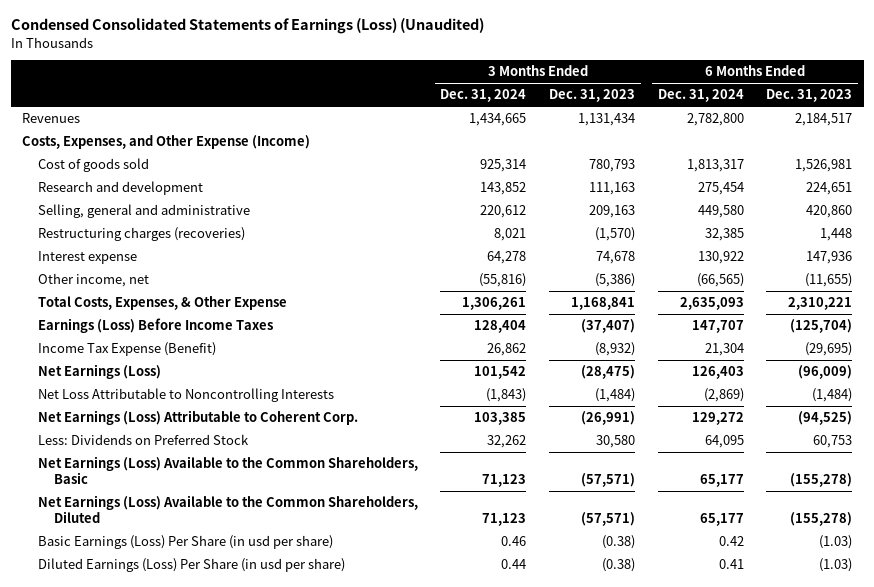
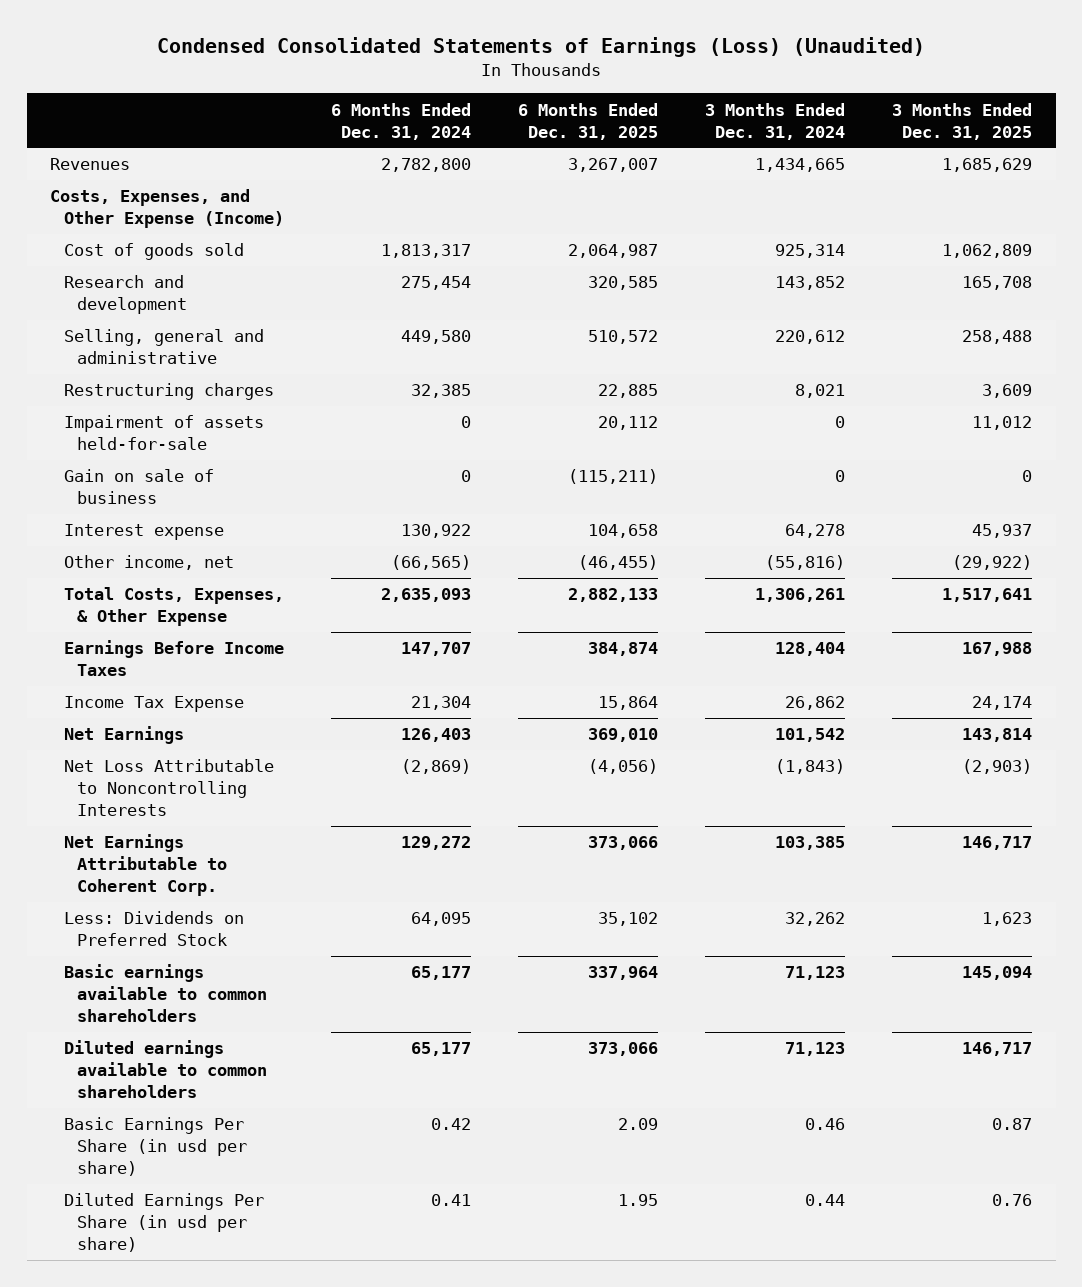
- | 3 Months Ended Dec. 31, 2024 | 3 Months Ended Dec. 31, 2023 | 6 Months Ended Dec. 31, 2024 | 6 Months Ended Dec. 31, 2023
+ | 6 Months Ended Dec. 31, 2024 | 6 Months Ended Dec. 31, 2025 | 3 Months Ended Dec. 31, 2024 | 3 Months Ended Dec. 31, 2025
- Restructuring charges (recoveries) | 8,021 | (1,570) | 32,385 | 1,448
+ Restructuring charges | 32,385 | 22,885 | 8,021 | 3,609
+ Impairment of assets held-for-sale | 0 | 20,112 | 0 | 11,012
+ Gain on sale of business | 0 | (115,211) | 0 | 0
- Earnings (Loss) Before Income Taxes | 128,404 | (37,407) | 147,707 | (125,704)
- Income Tax Expense (Benefit) | 26,862 | (8,932) | 21,304 | (29,695)
- Net Earnings (Loss) | 101,542 | (28,475) | 126,403 | (96,009)
+ Earnings Before Income Taxes | 147,707 | 384,874 | 128,404 | 167,988
+ Income Tax Expense | 21,304 | 15,864 | 26,862 | 24,174
+ Net Earnings | 126,403 | 369,010 | 101,542 | 143,814
- Net Earnings (Loss) Attributable to Coherent Corp. | 103,385 | (26,991) | 129,272 | (94,525)
+ Net Earnings Attributable to Coherent Corp. | 129,272 | 373,066 | 103,385 | 146,717
- Net Earnings (Loss) Available to the Common Shareholders, Basic | 71,123 | (57,571) | 65,177 | (155,278)
- Net Earnings (Loss) Available to the Common Shareholders, Diluted | 71,123 | (57,571) | 65,177 | (155,278)
- Basic Earnings (Loss) Per Share (in usd per share) | 0.46 | (0.38) | 0.42 | (1.03)
- Diluted Earnings (Loss) Per Share (in usd per share) | 0.44 | (0.38) | 0.41 | (1.03)
+ Basic earnings available to common shareholders | 65,177 | 337,964 | 71,123 | 145,094
+ Diluted earnings available to common shareholders | 65,177 | 373,066 | 71,123 | 146,717
+ Basic Earnings Per Share (in usd per share) | 0.42 | 2.09 | 0.46 | 0.87
+ Diluted Earnings Per Share (in usd per share) | 0.41 | 1.95 | 0.44 | 0.76

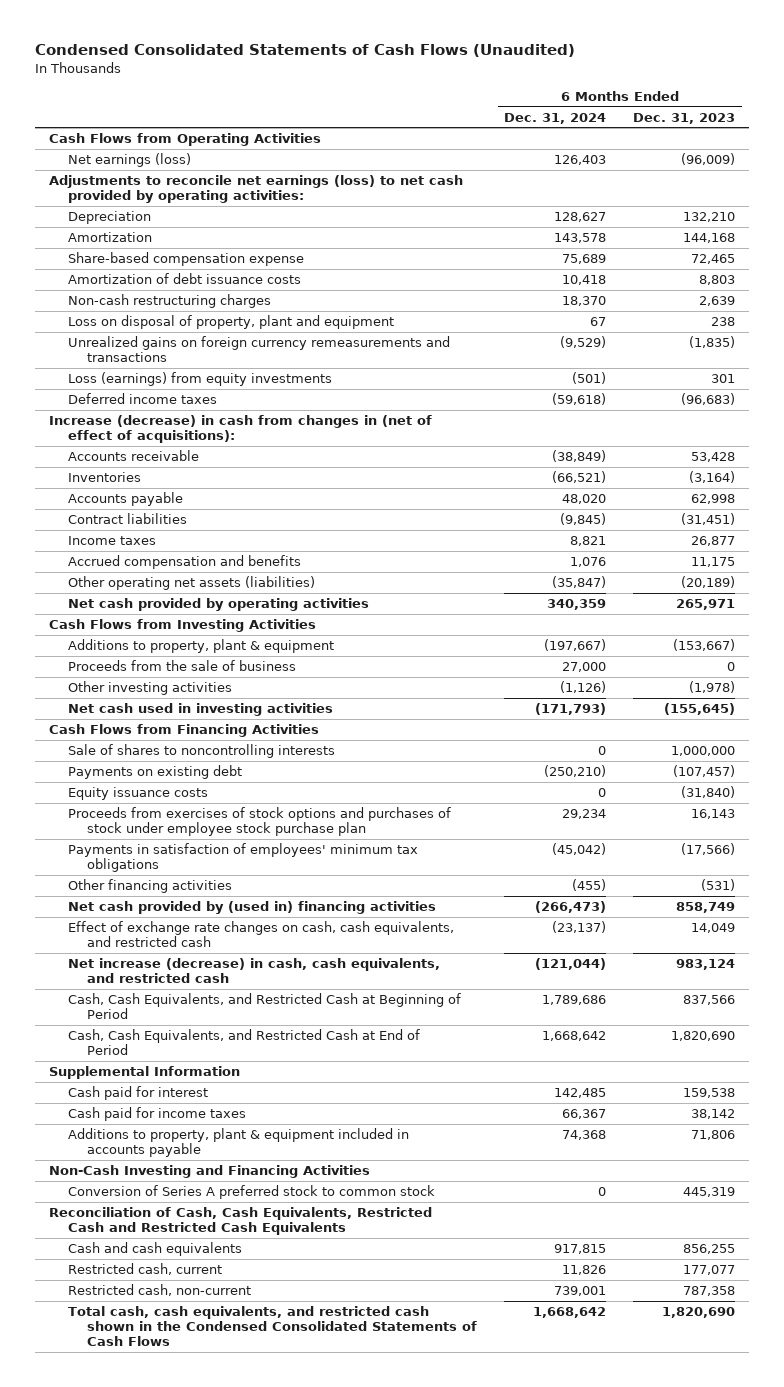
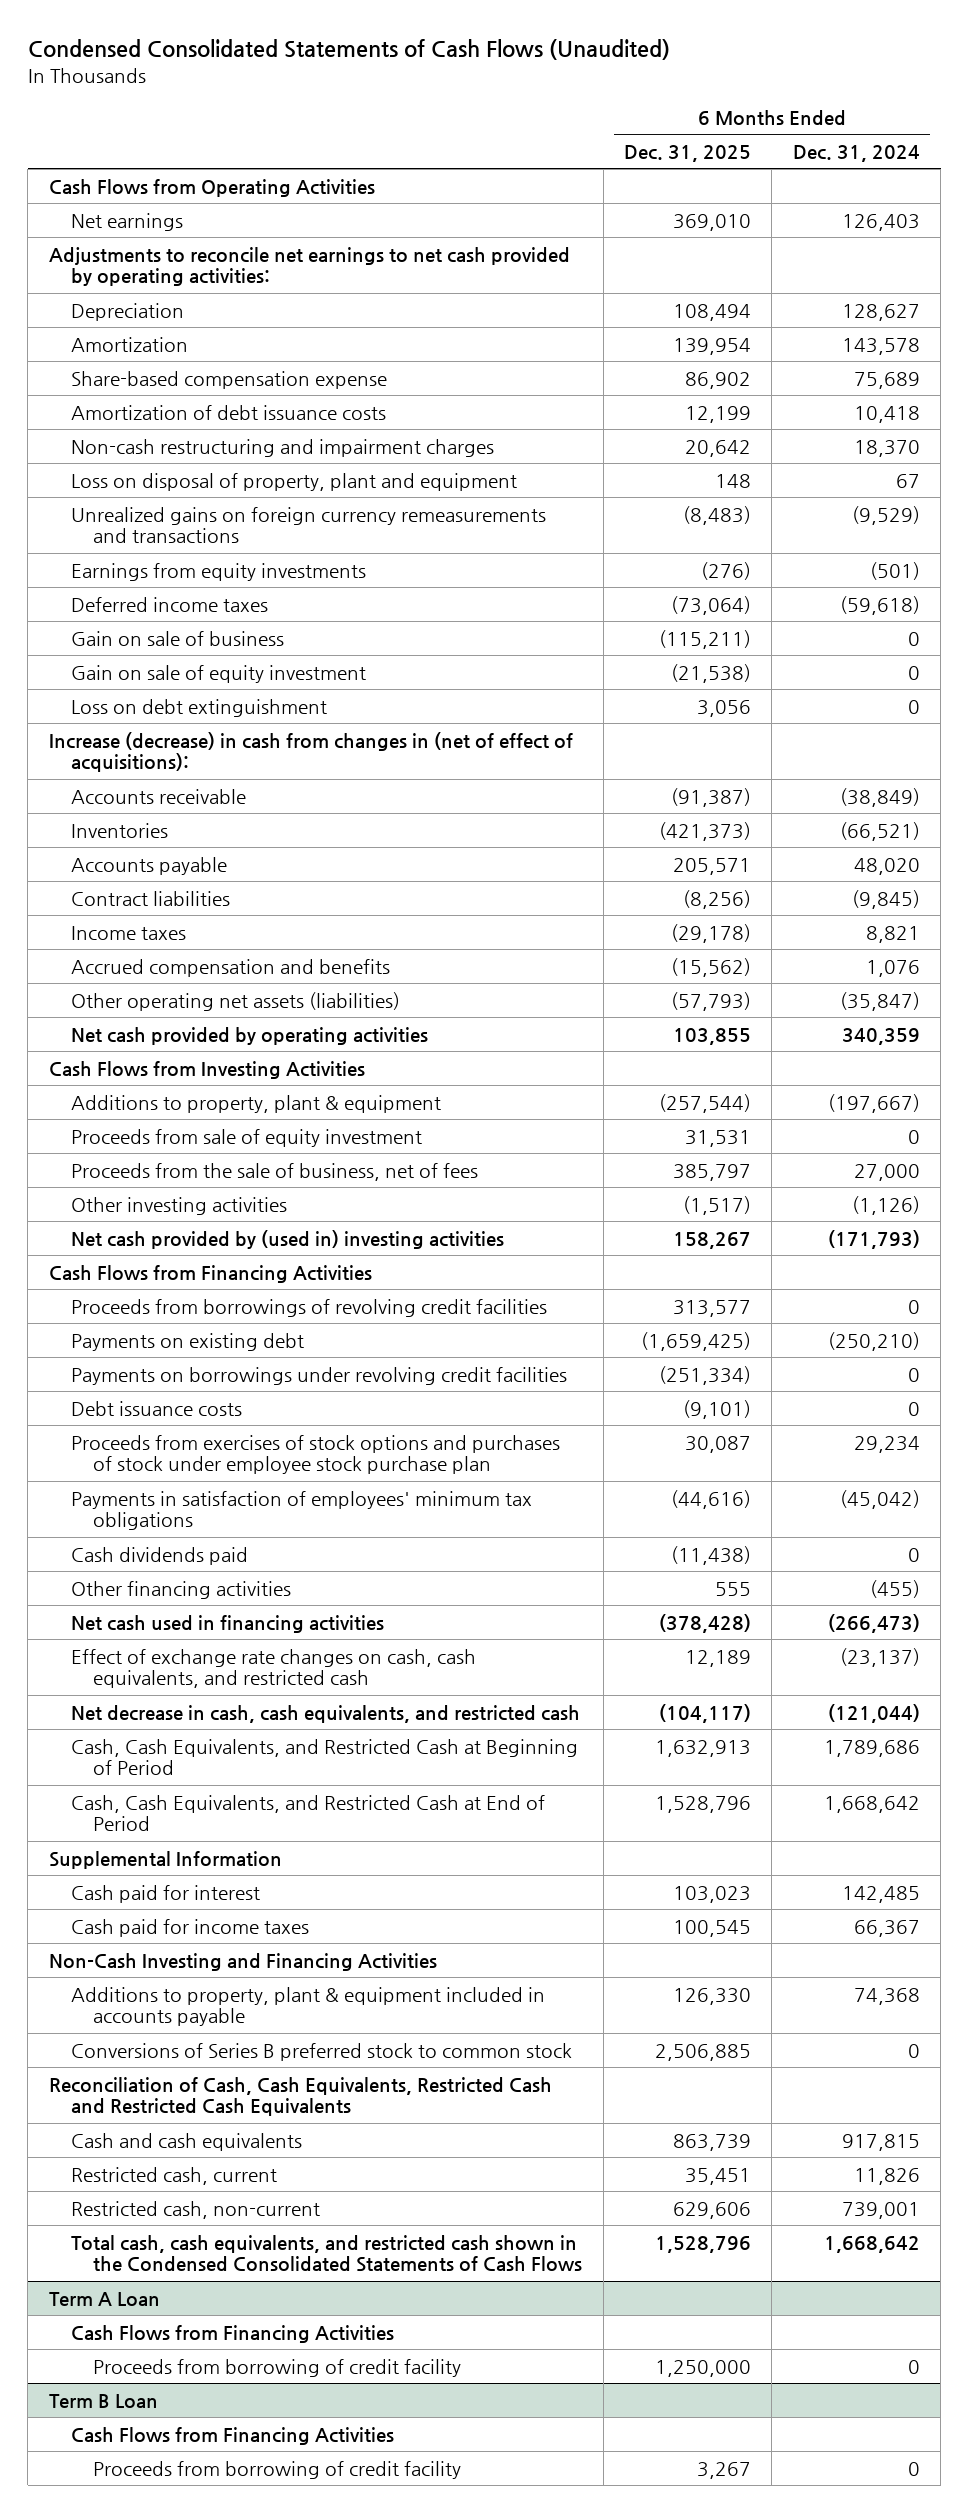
- | 6 Months Ended Dec. 31, 2024 | 6 Months Ended Dec. 31, 2023
+ | 6 Months Ended Dec. 31, 2025 | 6 Months Ended Dec. 31, 2024
- Net earnings (loss) | 126,403 | (96,009)
- Adjustments to reconcile net earnings (loss) to net cash provided by operating activities:
+ Net earnings | 369,010 | 126,403
+ Adjustments to reconcile net earnings to net cash provided by operating activities:
- Non-cash restructuring charges | 18,370 | 2,639
+ Non-cash restructuring and impairment charges | 20,642 | 18,370
- Loss (earnings) from equity investments | (501) | 301
+ Earnings from equity investments | (276) | (501)
+ Gain on sale of business | (115,211) | 0
+ Gain on sale of equity investment | (21,538) | 0
+ Loss on debt extinguishment | 3,056 | 0
- Proceeds from the sale of business | 27,000 | 0
+ Proceeds from sale of equity investment | 31,531 | 0
+ Proceeds from the sale of business, net of fees | 385,797 | 27,000
- Net cash used in investing activities | (171,793) | (155,645)
+ Net cash provided by (used in) investing activities | 158,267 | (171,793)
- Sale of shares to noncontrolling interests | 0 | 1,000,000
+ Proceeds from borrowings of revolving credit facilities | 313,577 | 0
- Equity issuance costs | 0 | (31,840)
+ Payments on borrowings under revolving credit facilities | (251,334) | 0
+ Debt issuance costs | (9,101) | 0
+ Cash dividends paid | (11,438) | 0
- Net cash provided by (used in) financing activities | (266,473) | 858,749
+ Net cash used in financing activities | (378,428) | (266,473)
- Net increase (decrease) in cash, cash equivalents, and restricted cash | (121,044) | 983,124
+ Net decrease in cash, cash equivalents, and restricted cash | (104,117) | (121,044)
- Conversion of Series A preferred stock to common stock | 0 | 445,319
moved down: Additions to property, plant & equipment included in accounts payable | 126,330 | 74,368
+ Conversions of Series B preferred stock to common stock | 2,506,885 | 0
+ Term A Loan
+ Cash Flows from Financing Activities
+ Proceeds from borrowing of credit facility | 1,250,000 | 0
+ Term B Loan
+ Cash Flows from Financing Activities
+ Proceeds from borrowing of credit facility | 3,267 | 0

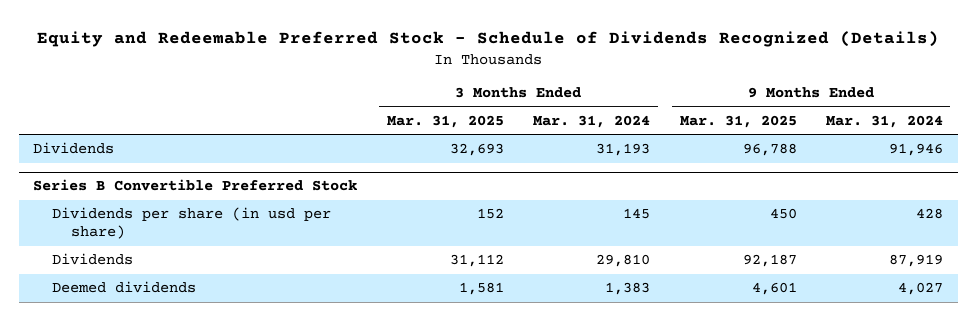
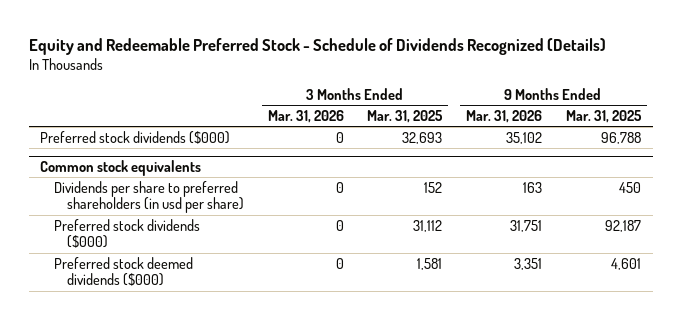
- | 3 Months Ended Mar. 31, 2025 | 3 Months Ended Mar. 31, 2024 | 9 Months Ended Mar. 31, 2025 | 9 Months Ended Mar. 31, 2024
+ | 3 Months Ended Mar. 31, 2026 | 3 Months Ended Mar. 31, 2025 | 9 Months Ended Mar. 31, 2026 | 9 Months Ended Mar. 31, 2025
- Dividends | 32,693 | 31,193 | 96,788 | 91,946
- Series B Convertible Preferred Stock
- Dividends per share (in usd per share) | 152 | 145 | 450 | 428
- Dividends | 31,112 | 29,810 | 92,187 | 87,919
- Deemed dividends | 1,581 | 1,383 | 4,601 | 4,027
+ Preferred stock dividends ($000) | 0 | 32,693 | 35,102 | 96,788
+ Common stock equivalents
+ Dividends per share to preferred shareholders (in usd per share) | 0 | 152 | 163 | 450
+ Preferred stock dividends ($000) | 0 | 31,112 | 31,751 | 92,187
+ Preferred stock deemed dividends ($000) | 0 | 1,581 | 3,351 | 4,601

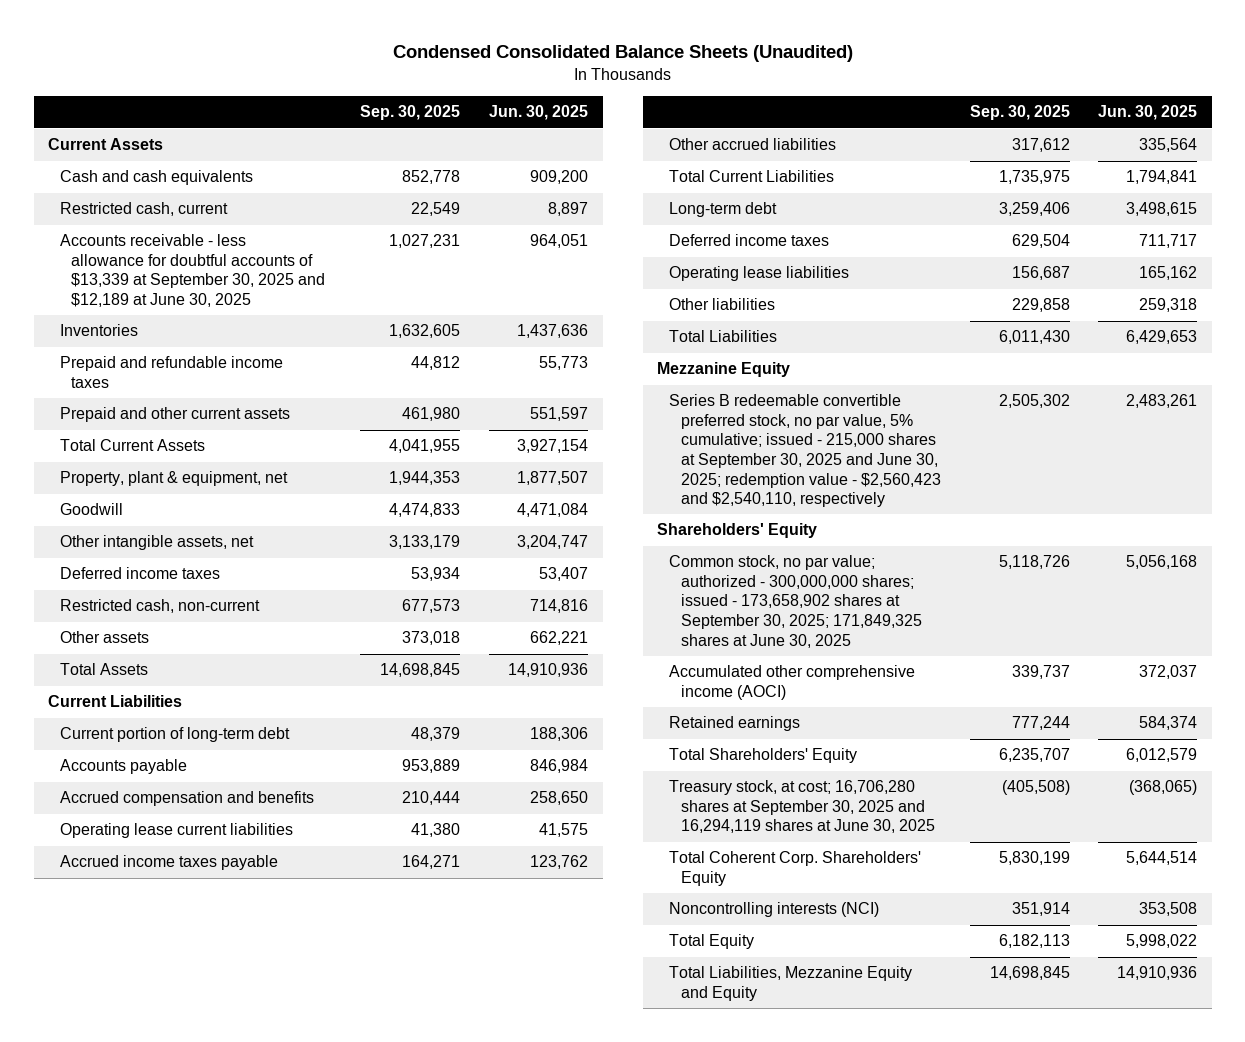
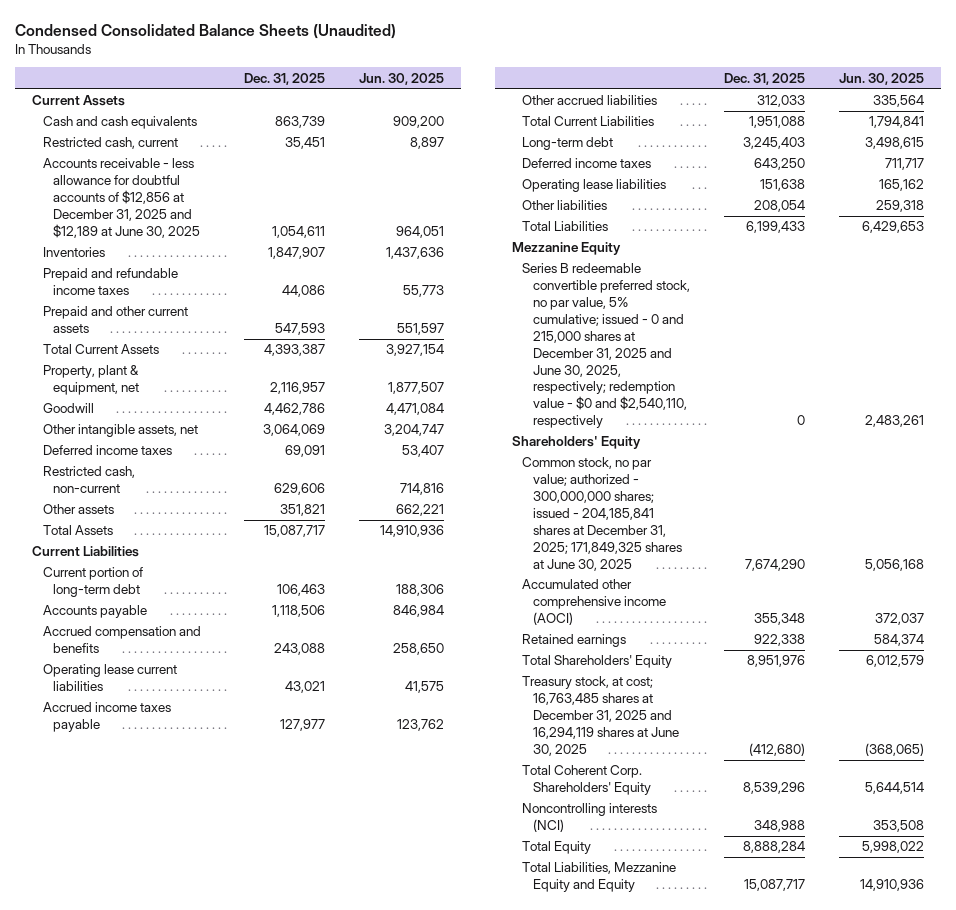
- | Sep. 30, 2025 | Jun. 30, 2025
+ | Dec. 31, 2025 | Jun. 30, 2025
- Accounts receivable - less allowance for doubtful accounts of $13,339 at September 30, 2025 and $12,189 at June 30, 2025 | 1,027,231 | 964,051
+ Accounts receivable - less allowance for doubtful accounts of $12,856 at December 31, 2025 and $12,189 at June 30, 2025 | 1,054,611 | 964,051
- Series B redeemable convertible preferred stock, no par value, 5% cumulative; issued - 215,000 shares at September 30, 2025 and June 30, 2025; redemption value - $2,560,423 and $2,540,110, respectively | 2,505,302 | 2,483,261
+ Series B redeemable convertible preferred stock, no par value, 5% cumulative; issued - 0 and 215,000 shares at December 31, 2025 and June 30, 2025, respectively; redemption value - $0 and $2,540,110, respectively | 0 | 2,483,261
- Common stock, no par value; authorized - 300,000,000 shares; issued - 173,658,902 shares at September 30, 2025; 171,849,325 shares at June 30, 2025 | 5,118,726 | 5,056,168
+ Common stock, no par value; authorized - 300,000,000 shares; issued - 204,185,841 shares at December 31, 2025; 171,849,325 shares at June 30, 2025 | 7,674,290 | 5,056,168
- Treasury stock, at cost; 16,706,280 shares at September 30, 2025 and 16,294,119 shares at June 30, 2025 | (405,508) | (368,065)
+ Treasury stock, at cost; 16,763,485 shares at December 31, 2025 and 16,294,119 shares at June 30, 2025 | (412,680) | (368,065)

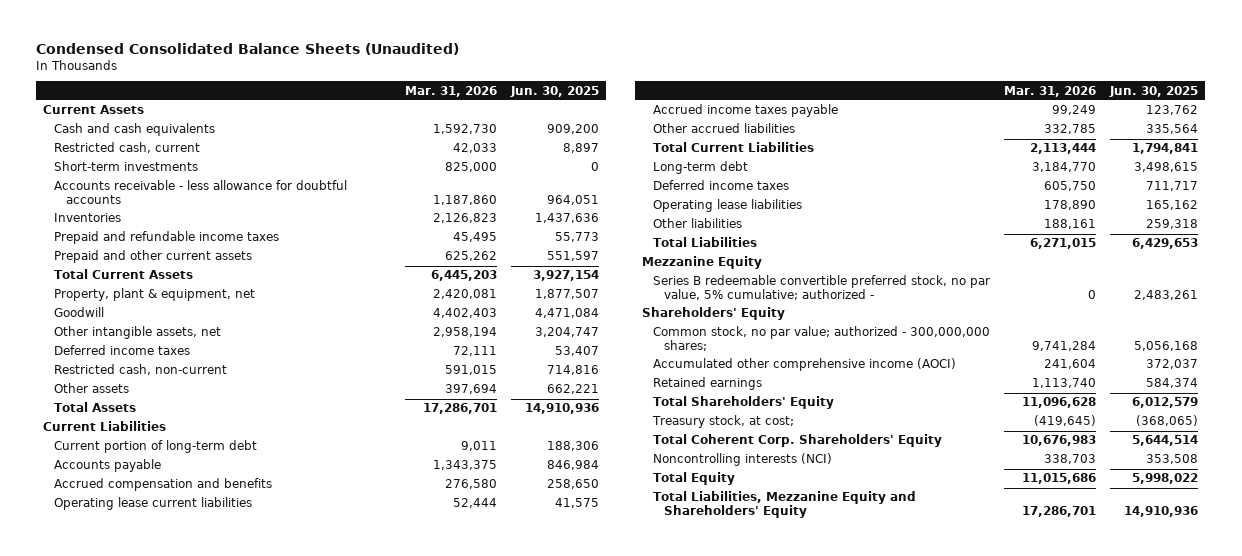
- | Dec. 31, 2025 | Jun. 30, 2025
+ | Mar. 31, 2026 | Jun. 30, 2025
- Accounts receivable - less allowance for doubtful accounts of $12,856 at December 31, 2025 and $12,189 at June 30, 2025 | 1,054,611 | 964,051
+ Short-term investments | 825,000 | 0
+ Accounts receivable - less allowance for doubtful accounts | 1,187,860 | 964,051
- Series B redeemable convertible preferred stock, no par value, 5% cumulative; issued - 0 and 215,000 shares at December 31, 2025 and June 30, 2025, respectively; redemption value - $0 and $2,540,110, respectively | 0 | 2,483,261
+ Series B redeemable convertible preferred stock, no par value, 5% cumulative; authorized - | 0 | 2,483,261
- Common stock, no par value; authorized - 300,000,000 shares; issued - 204,185,841 shares at December 31, 2025; 171,849,325 shares at June 30, 2025 | 7,674,290 | 5,056,168
+ Common stock, no par value; authorized - 300,000,000 shares; | 9,741,284 | 5,056,168
- Treasury stock, at cost; 16,763,485 shares at December 31, 2025 and 16,294,119 shares at June 30, 2025 | (412,680) | (368,065)
+ Treasury stock, at cost; | (419,645) | (368,065)
- Total Liabilities, Mezzanine Equity and Equity | 15,087,717 | 14,910,936
+ Total Liabilities, Mezzanine Equity and Shareholders' Equity | 17,286,701 | 14,910,936

